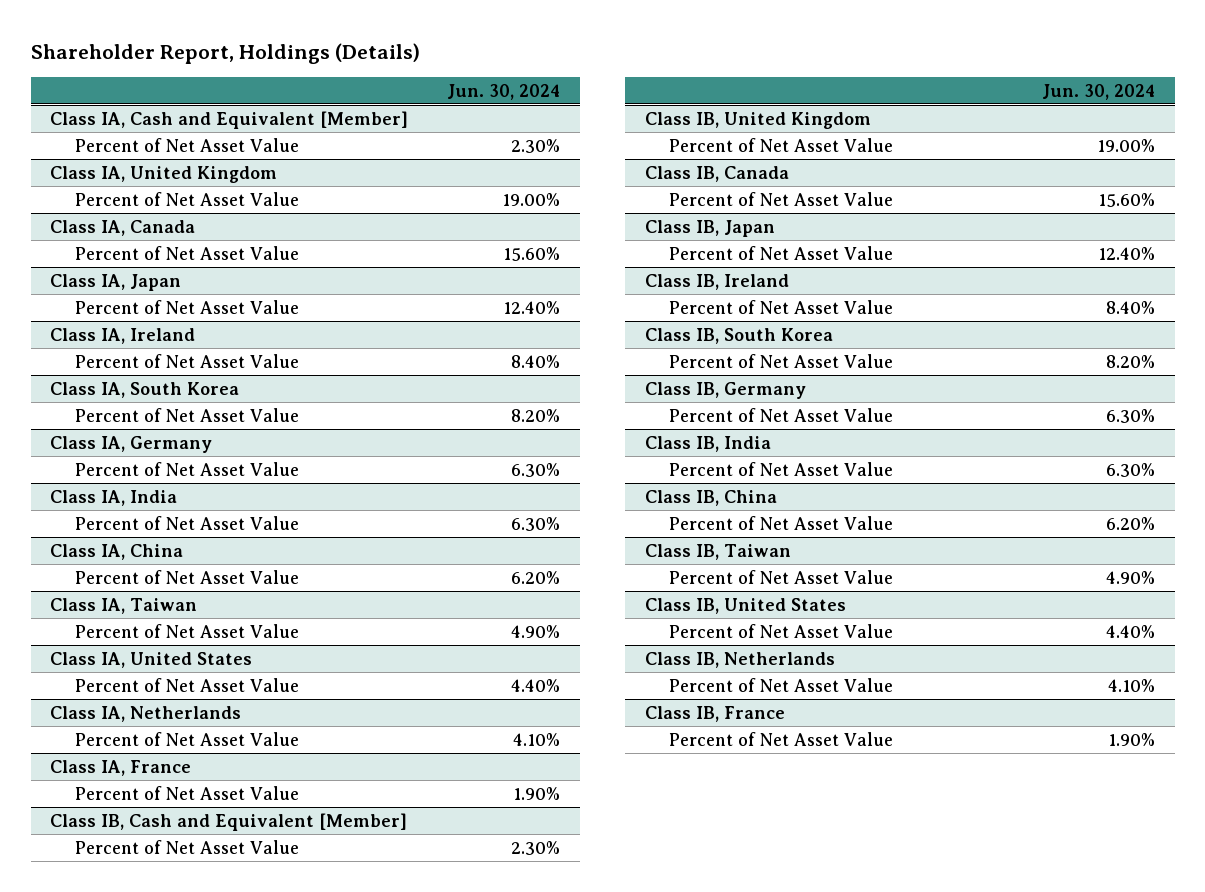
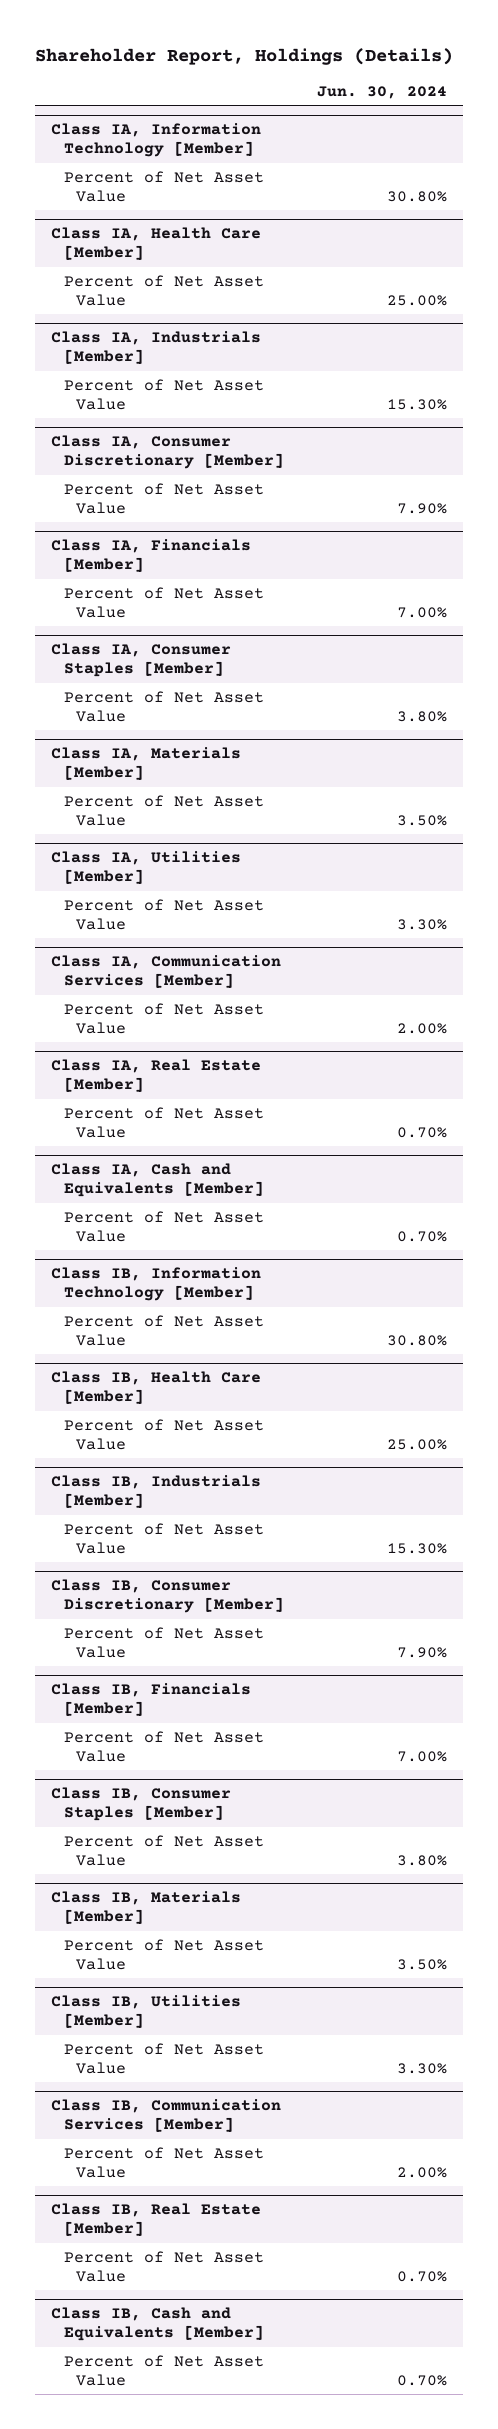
- Class IA, Cash and Equivalent [Member]
- Percent of Net Asset Value | 2.30%
- Class IA, United Kingdom
- Percent of Net Asset Value | 19.00%
- Class IA, Canada
- Percent of Net Asset Value | 15.60%
- Class IA, Japan
- Percent of Net Asset Value | 12.40%
- Class IA, Ireland
- Percent of Net Asset Value | 8.40%
- Class IA, South Korea
- Percent of Net Asset Value | 8.20%
- Class IA, Germany
- Percent of Net Asset Value | 6.30%
- Class IA, India
- Percent of Net Asset Value | 6.30%
- Class IA, China
- Percent of Net Asset Value | 6.20%
- Class IA, Taiwan
- Percent of Net Asset Value | 4.90%
- Class IA, United States
- Percent of Net Asset Value | 4.40%
- Class IA, Netherlands
- Percent of Net Asset Value | 4.10%
- Class IA, France
- Percent of Net Asset Value | 1.90%
- Class IB, Cash and Equivalent [Member]
- Percent of Net Asset Value | 2.30%
- Class IB, United Kingdom
- Percent of Net Asset Value | 19.00%
- Class IB, Canada
- Percent of Net Asset Value | 15.60%
- Class IB, Japan
- Percent of Net Asset Value | 12.40%
- Class IB, Ireland
- Percent of Net Asset Value | 8.40%
- Class IB, South Korea
- Percent of Net Asset Value | 8.20%
- Class IB, Germany
- Percent of Net Asset Value | 6.30%
- Class IB, India
- Percent of Net Asset Value | 6.30%
- Class IB, China
- Percent of Net Asset Value | 6.20%
- Class IB, Taiwan
- Percent of Net Asset Value | 4.90%
- Class IB, United States
- Percent of Net Asset Value | 4.40%
- Class IB, Netherlands
- Percent of Net Asset Value | 4.10%
- Class IB, France
- Percent of Net Asset Value | 1.90%
+ Class IA, Information Technology [Member]
+ Percent of Net Asset Value | 30.80%
+ Class IA, Health Care [Member]
+ Percent of Net Asset Value | 25.00%
+ Class IA, Industrials [Member]
+ Percent of Net Asset Value | 15.30%
+ Class IA, Consumer Discretionary [Member]
+ Percent of Net Asset Value | 7.90%
+ Class IA, Financials [Member]
+ Percent of Net Asset Value | 7.00%
+ Class IA, Consumer Staples [Member]
+ Percent of Net Asset Value | 3.80%
+ Class IA, Materials [Member]
+ Percent of Net Asset Value | 3.50%
+ Class IA, Utilities [Member]
+ Percent of Net Asset Value | 3.30%
+ Class IA, Communication Services [Member]
+ Percent of Net Asset Value | 2.00%
+ Class IA, Real Estate [Member]
+ Percent of Net Asset Value | 0.70%
+ Class IA, Cash and Equivalents [Member]
+ Percent of Net Asset Value | 0.70%
+ Class IB, Information Technology [Member]
+ Percent of Net Asset Value | 30.80%
+ Class IB, Health Care [Member]
+ Percent of Net Asset Value | 25.00%
+ Class IB, Industrials [Member]
+ Percent of Net Asset Value | 15.30%
+ Class IB, Consumer Discretionary [Member]
+ Percent of Net Asset Value | 7.90%
+ Class IB, Financials [Member]
+ Percent of Net Asset Value | 7.00%
+ Class IB, Consumer Staples [Member]
+ Percent of Net Asset Value | 3.80%
+ Class IB, Materials [Member]
+ Percent of Net Asset Value | 3.50%
+ Class IB, Utilities [Member]
+ Percent of Net Asset Value | 3.30%
+ Class IB, Communication Services [Member]
+ Percent of Net Asset Value | 2.00%
+ Class IB, Real Estate [Member]
+ Percent of Net Asset Value | 0.70%
+ Class IB, Cash and Equivalents [Member]
+ Percent of Net Asset Value | 0.70%

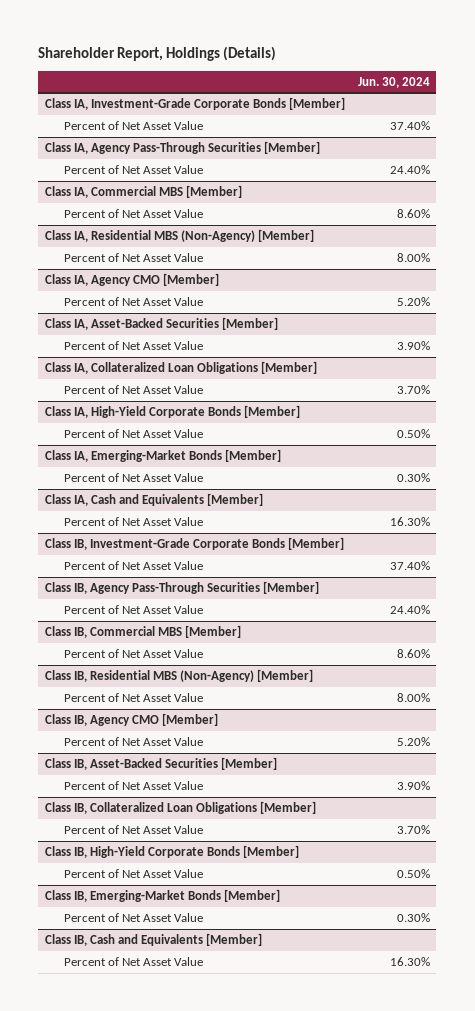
- Class IA, Information Technology [Member]
- Percent of Net Asset Value | 30.80%
- Class IA, Health Care [Member]
- Percent of Net Asset Value | 25.00%
- Class IA, Industrials [Member]
- Percent of Net Asset Value | 15.30%
- Class IA, Consumer Discretionary [Member]
- Percent of Net Asset Value | 7.90%
- Class IA, Financials [Member]
- Percent of Net Asset Value | 7.00%
- Class IA, Consumer Staples [Member]
- Percent of Net Asset Value | 3.80%
- Class IA, Materials [Member]
- Percent of Net Asset Value | 3.50%
- Class IA, Utilities [Member]
- Percent of Net Asset Value | 3.30%
- Class IA, Communication Services [Member]
- Percent of Net Asset Value | 2.00%
- Class IA, Real Estate [Member]
- Percent of Net Asset Value | 0.70%
+ Class IA, Investment-Grade Corporate Bonds [Member]
+ Percent of Net Asset Value | 37.40%
+ Class IA, Agency Pass-Through Securities [Member]
+ Percent of Net Asset Value | 24.40%
+ Class IA, Commercial MBS [Member]
+ Percent of Net Asset Value | 8.60%
+ Class IA, Residential MBS (Non-Agency) [Member]
+ Percent of Net Asset Value | 8.00%
+ Class IA, Agency CMO [Member]
+ Percent of Net Asset Value | 5.20%
+ Class IA, Asset-Backed Securities [Member]
+ Percent of Net Asset Value | 3.90%
+ Class IA, Collateralized Loan Obligations [Member]
+ Percent of Net Asset Value | 3.70%
+ Class IA, High-Yield Corporate Bonds [Member]
+ Percent of Net Asset Value | 0.50%
+ Class IA, Emerging-Market Bonds [Member]
+ Percent of Net Asset Value | 0.30%
@ Class IA, Cash and Equivalents [Member]
- Percent of Net Asset Value | 0.70%
- Class IB, Information Technology [Member]
- Percent of Net Asset Value | 30.80%
- Class IB, Health Care [Member]
- Percent of Net Asset Value | 25.00%
- Class IB, Industrials [Member]
- Percent of Net Asset Value | 15.30%
- Class IB, Consumer Discretionary [Member]
- Percent of Net Asset Value | 7.90%
- Class IB, Financials [Member]
- Percent of Net Asset Value | 7.00%
- Class IB, Consumer Staples [Member]
- Percent of Net Asset Value | 3.80%
- Class IB, Materials [Member]
- Percent of Net Asset Value | 3.50%
- Class IB, Utilities [Member]
- Percent of Net Asset Value | 3.30%
- Class IB, Communication Services [Member]
- Percent of Net Asset Value | 2.00%
- Class IB, Real Estate [Member]
- Percent of Net Asset Value | 0.70%
@ Class IA, Cash and Equivalents [Member]
+ Percent of Net Asset Value | 16.30%
+ Class IB, Investment-Grade Corporate Bonds [Member]
+ Percent of Net Asset Value | 37.40%
+ Class IB, Agency Pass-Through Securities [Member]
+ Percent of Net Asset Value | 24.40%
+ Class IB, Commercial MBS [Member]
+ Percent of Net Asset Value | 8.60%
+ Class IB, Residential MBS (Non-Agency) [Member]
+ Percent of Net Asset Value | 8.00%
+ Class IB, Agency CMO [Member]
+ Percent of Net Asset Value | 5.20%
+ Class IB, Asset-Backed Securities [Member]
+ Percent of Net Asset Value | 3.90%
+ Class IB, Collateralized Loan Obligations [Member]
+ Percent of Net Asset Value | 3.70%
+ Class IB, High-Yield Corporate Bonds [Member]
+ Percent of Net Asset Value | 0.50%
+ Class IB, Emerging-Market Bonds [Member]
+ Percent of Net Asset Value | 0.30%
@ Class IB, Cash and Equivalents [Member]
- Percent of Net Asset Value | 0.70%
+ Percent of Net Asset Value | 16.30%

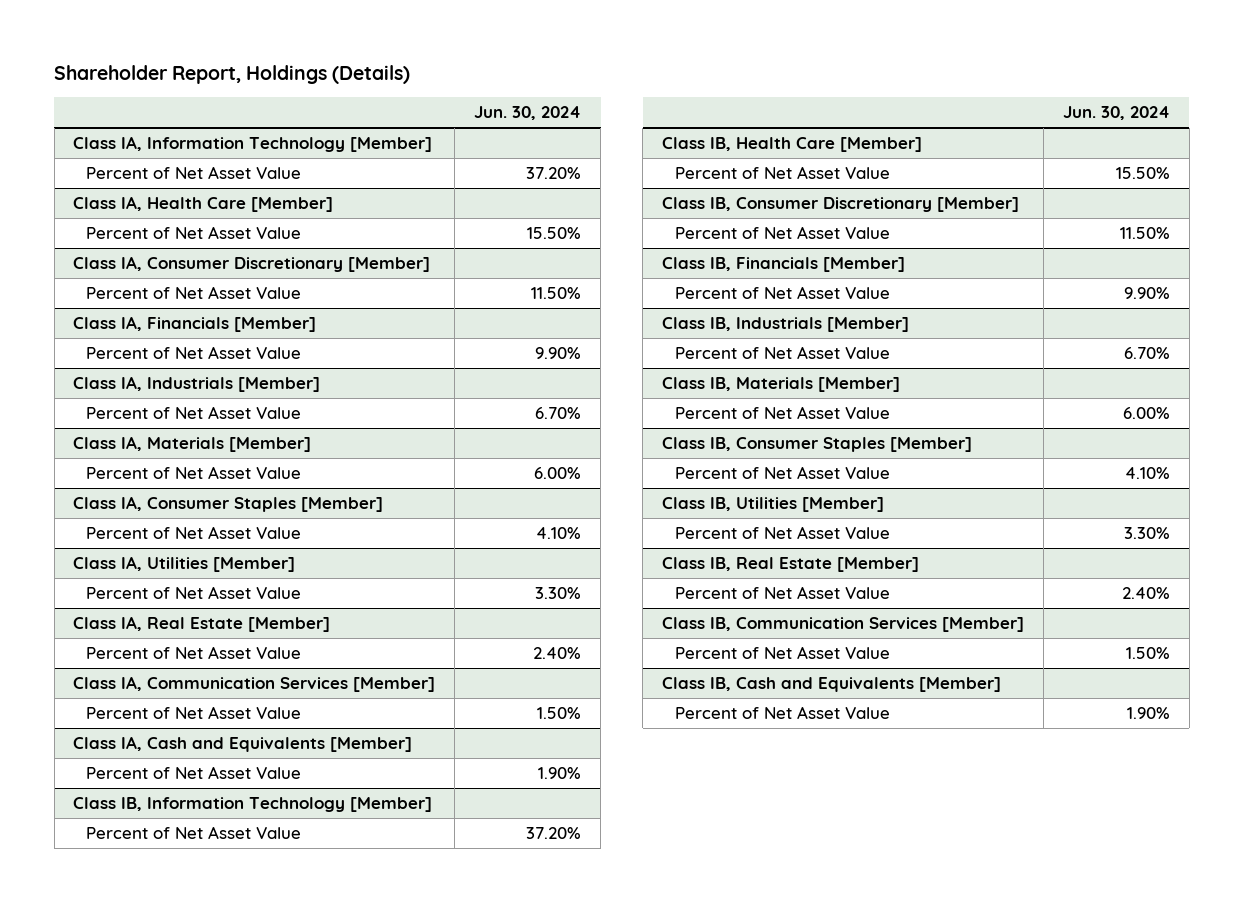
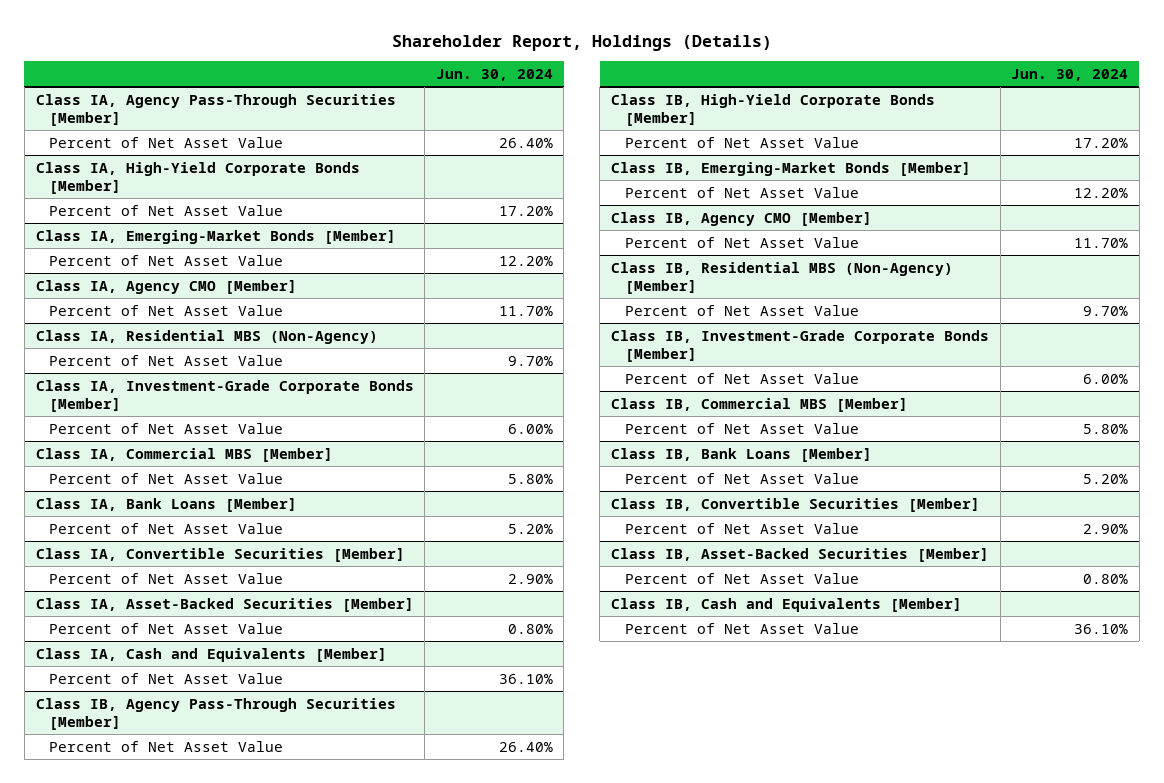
- Class IA, Information Technology [Member]
- Percent of Net Asset Value | 37.20%
- Class IA, Health Care [Member]
- Percent of Net Asset Value | 15.50%
- Class IA, Consumer Discretionary [Member]
- Percent of Net Asset Value | 11.50%
- Class IA, Financials [Member]
- Percent of Net Asset Value | 9.90%
- Class IA, Industrials [Member]
- Percent of Net Asset Value | 6.70%
- Class IA, Materials [Member]
+ Class IA, Agency Pass-Through Securities [Member]
+ Percent of Net Asset Value | 26.40%
+ Class IA, High-Yield Corporate Bonds [Member]
+ Percent of Net Asset Value | 17.20%
+ Class IA, Emerging-Market Bonds [Member]
+ Percent of Net Asset Value | 12.20%
+ Class IA, Agency CMO [Member]
+ Percent of Net Asset Value | 11.70%
+ Class IA, Residential MBS (Non-Agency)
+ Percent of Net Asset Value | 9.70%
+ Class IA, Investment-Grade Corporate Bonds [Member]
- Class IA, Consumer Staples [Member]
- Percent of Net Asset Value | 4.10%
- Class IA, Utilities [Member]
- Percent of Net Asset Value | 3.30%
- Class IA, Real Estate [Member]
- Percent of Net Asset Value | 2.40%
- Class IA, Communication Services [Member]
- Percent of Net Asset Value | 1.50%
+ Class IA, Commercial MBS [Member]
+ Percent of Net Asset Value | 5.80%
+ Class IA, Bank Loans [Member]
+ Percent of Net Asset Value | 5.20%
+ Class IA, Convertible Securities [Member]
+ Percent of Net Asset Value | 2.90%
+ Class IA, Asset-Backed Securities [Member]
+ Percent of Net Asset Value | 0.80%
@ Class IA, Cash and Equivalents [Member]
- Percent of Net Asset Value | 1.90%
- Class IB, Information Technology [Member]
- Percent of Net Asset Value | 37.20%
- Class IB, Health Care [Member]
- Percent of Net Asset Value | 15.50%
- Class IB, Consumer Discretionary [Member]
- Percent of Net Asset Value | 11.50%
- Class IB, Financials [Member]
- Percent of Net Asset Value | 9.90%
- Class IB, Industrials [Member]
- Percent of Net Asset Value | 6.70%
- Class IB, Materials [Member]
@ Class IA, Cash and Equivalents [Member]
+ Percent of Net Asset Value | 36.10%
+ Class IB, Agency Pass-Through Securities [Member]
+ Percent of Net Asset Value | 26.40%
+ Class IB, High-Yield Corporate Bonds [Member]
+ Percent of Net Asset Value | 17.20%
+ Class IB, Emerging-Market Bonds [Member]
+ Percent of Net Asset Value | 12.20%
+ Class IB, Agency CMO [Member]
+ Percent of Net Asset Value | 11.70%
+ Class IB, Residential MBS (Non-Agency) [Member]
+ Percent of Net Asset Value | 9.70%
+ Class IB, Investment-Grade Corporate Bonds [Member]
- Class IB, Consumer Staples [Member]
- Percent of Net Asset Value | 4.10%
- Class IB, Utilities [Member]
- Percent of Net Asset Value | 3.30%
- Class IB, Real Estate [Member]
- Percent of Net Asset Value | 2.40%
- Class IB, Communication Services [Member]
- Percent of Net Asset Value | 1.50%
+ Class IB, Commercial MBS [Member]
+ Percent of Net Asset Value | 5.80%
+ Class IB, Bank Loans [Member]
+ Percent of Net Asset Value | 5.20%
+ Class IB, Convertible Securities [Member]
+ Percent of Net Asset Value | 2.90%
+ Class IB, Asset-Backed Securities [Member]
+ Percent of Net Asset Value | 0.80%
@ Class IB, Cash and Equivalents [Member]
- Percent of Net Asset Value | 1.90%
+ Percent of Net Asset Value | 36.10%

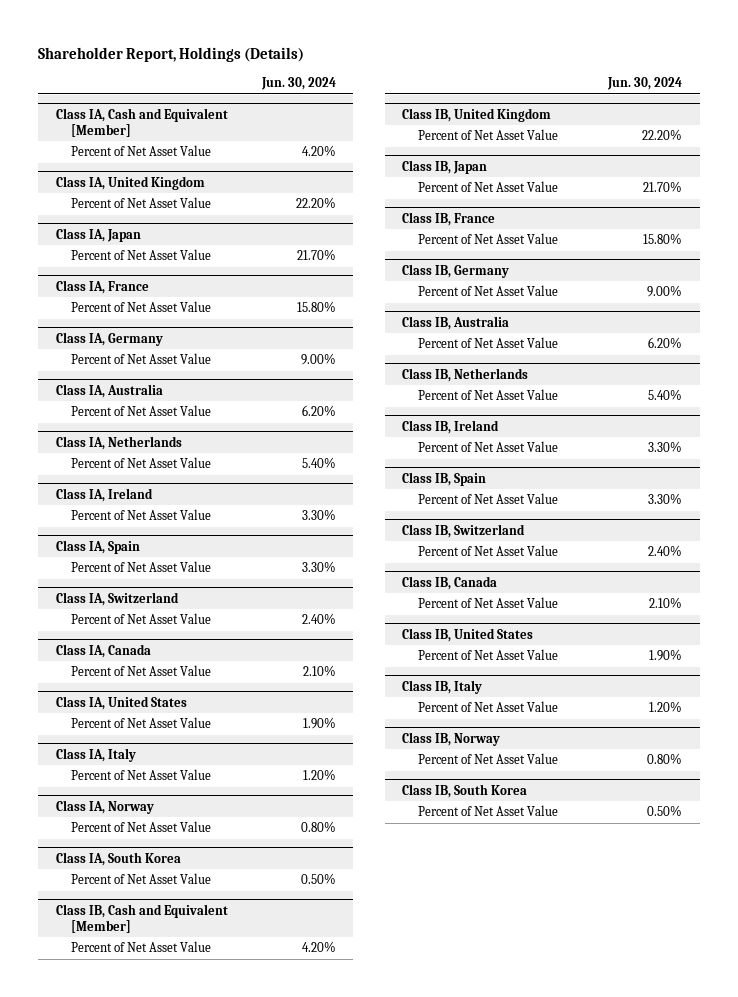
- Class IA, Agency Pass-Through Securities [Member]
- Percent of Net Asset Value | 26.40%
- Class IA, High-Yield Corporate Bonds [Member]
- Percent of Net Asset Value | 17.20%
- Class IA, Emerging-Market Bonds [Member]
- Percent of Net Asset Value | 12.20%
- Class IA, Agency CMO [Member]
- Percent of Net Asset Value | 11.70%
- Class IA, Residential MBS (Non-Agency)
- Percent of Net Asset Value | 9.70%
- Class IA, Investment-Grade Corporate Bonds [Member]
- Percent of Net Asset Value | 6.00%
- Class IA, Commercial MBS [Member]
- Percent of Net Asset Value | 5.80%
- Class IA, Bank Loans [Member]
- Percent of Net Asset Value | 5.20%
- Class IA, Convertible Securities [Member]
- Percent of Net Asset Value | 2.90%
- Class IA, Asset-Backed Securities [Member]
+ Class IA, Cash and Equivalent [Member]
+ Percent of Net Asset Value | 4.20%
+ Class IA, United Kingdom
+ Percent of Net Asset Value | 22.20%
+ Class IA, Japan
+ Percent of Net Asset Value | 21.70%
+ Class IA, France
+ Percent of Net Asset Value | 15.80%
+ Class IA, Germany
+ Percent of Net Asset Value | 9.00%
+ Class IA, Australia
+ Percent of Net Asset Value | 6.20%
+ Class IA, Netherlands
+ Percent of Net Asset Value | 5.40%
+ Class IA, Ireland
+ Percent of Net Asset Value | 3.30%
+ Class IA, Spain
+ Percent of Net Asset Value | 3.30%
+ Class IA, Switzerland
+ Percent of Net Asset Value | 2.40%
+ Class IA, Canada
+ Percent of Net Asset Value | 2.10%
+ Class IA, United States
+ Percent of Net Asset Value | 1.90%
+ Class IA, Italy
+ Percent of Net Asset Value | 1.20%
+ Class IA, Norway
- Class IA, Cash and Equivalents [Member]
- Percent of Net Asset Value | 36.10%
- Class IB, Agency Pass-Through Securities [Member]
- Percent of Net Asset Value | 26.40%
- Class IB, High-Yield Corporate Bonds [Member]
- Percent of Net Asset Value | 17.20%
- Class IB, Emerging-Market Bonds [Member]
- Percent of Net Asset Value | 12.20%
- Class IB, Agency CMO [Member]
- Percent of Net Asset Value | 11.70%
- Class IB, Residential MBS (Non-Agency) [Member]
- Percent of Net Asset Value | 9.70%
- Class IB, Investment-Grade Corporate Bonds [Member]
- Percent of Net Asset Value | 6.00%
- Class IB, Commercial MBS [Member]
- Percent of Net Asset Value | 5.80%
- Class IB, Bank Loans [Member]
- Percent of Net Asset Value | 5.20%
- Class IB, Convertible Securities [Member]
- Percent of Net Asset Value | 2.90%
- Class IB, Asset-Backed Securities [Member]
+ Class IA, South Korea
+ Percent of Net Asset Value | 0.50%
+ Class IB, Cash and Equivalent [Member]
+ Percent of Net Asset Value | 4.20%
+ Class IB, United Kingdom
+ Percent of Net Asset Value | 22.20%
+ Class IB, Japan
+ Percent of Net Asset Value | 21.70%
+ Class IB, France
+ Percent of Net Asset Value | 15.80%
+ Class IB, Germany
+ Percent of Net Asset Value | 9.00%
+ Class IB, Australia
+ Percent of Net Asset Value | 6.20%
+ Class IB, Netherlands
+ Percent of Net Asset Value | 5.40%
+ Class IB, Ireland
+ Percent of Net Asset Value | 3.30%
+ Class IB, Spain
+ Percent of Net Asset Value | 3.30%
+ Class IB, Switzerland
+ Percent of Net Asset Value | 2.40%
+ Class IB, Canada
+ Percent of Net Asset Value | 2.10%
+ Class IB, United States
+ Percent of Net Asset Value | 1.90%
+ Class IB, Italy
+ Percent of Net Asset Value | 1.20%
+ Class IB, Norway
- Class IB, Cash and Equivalents [Member]
- Percent of Net Asset Value | 36.10%
+ Class IB, South Korea
+ Percent of Net Asset Value | 0.50%

